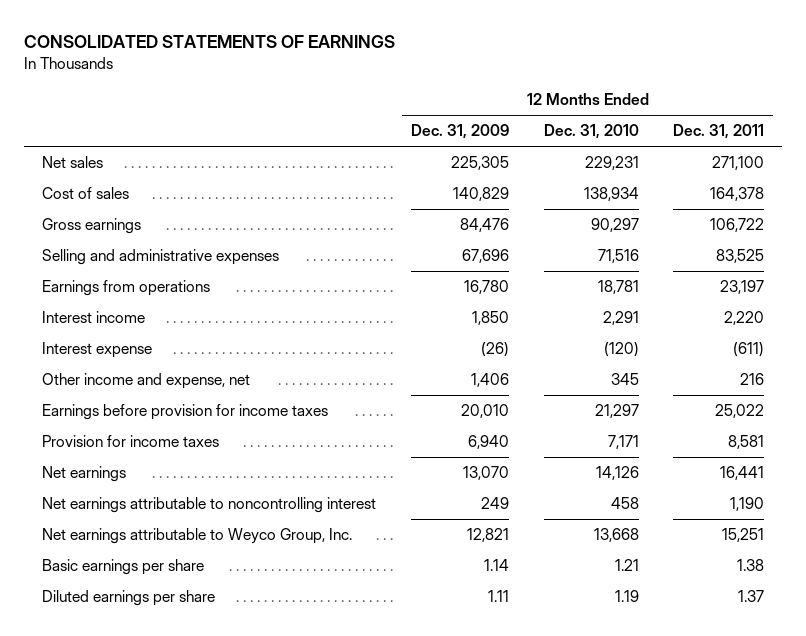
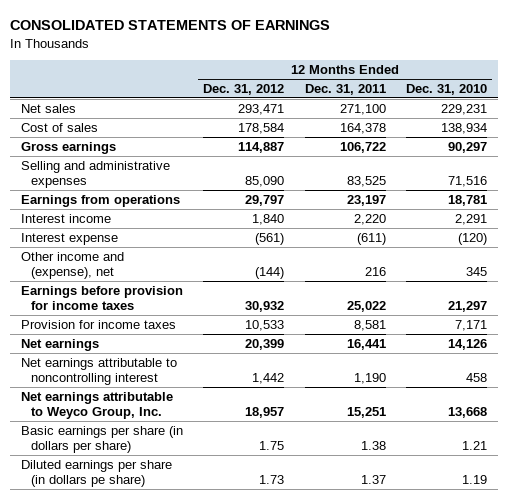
- | 12 Months Ended Dec. 31, 2009 | 12 Months Ended Dec. 31, 2010 | 12 Months Ended Dec. 31, 2011
+ | 12 Months Ended Dec. 31, 2012 | 12 Months Ended Dec. 31, 2011 | 12 Months Ended Dec. 31, 2010
- Other income and expense, net | 1,406 | 345 | 216
+ Other income and (expense), net | (144) | 216 | 345
- Basic earnings per share | 1.14 | 1.21 | 1.38
- Diluted earnings per share | 1.11 | 1.19 | 1.37
+ Basic earnings per share (in dollars per share) | 1.75 | 1.38 | 1.21
+ Diluted earnings per share (in dollars pe share) | 1.73 | 1.37 | 1.19

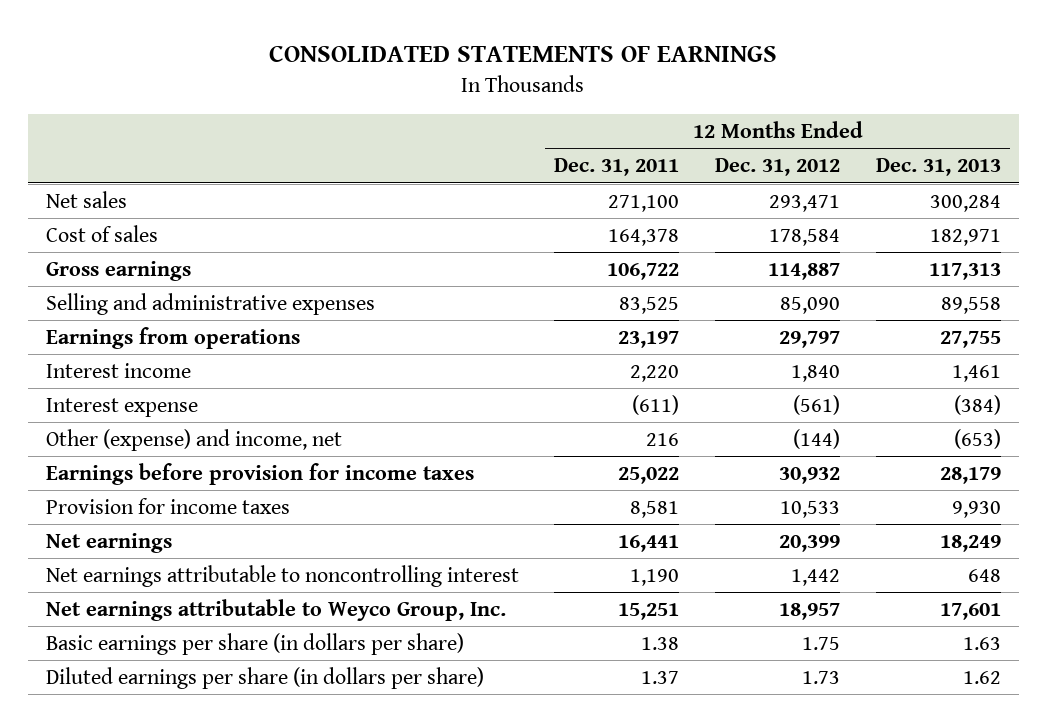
- | 12 Months Ended Dec. 31, 2012 | 12 Months Ended Dec. 31, 2011 | 12 Months Ended Dec. 31, 2010
+ | 12 Months Ended Dec. 31, 2011 | 12 Months Ended Dec. 31, 2012 | 12 Months Ended Dec. 31, 2013
- Other income and (expense), net | (144) | 216 | 345
+ Other (expense) and income, net | 216 | (144) | (653)
- Diluted earnings per share (in dollars pe share) | 1.73 | 1.37 | 1.19
+ Diluted earnings per share (in dollars per share) | 1.37 | 1.73 | 1.62

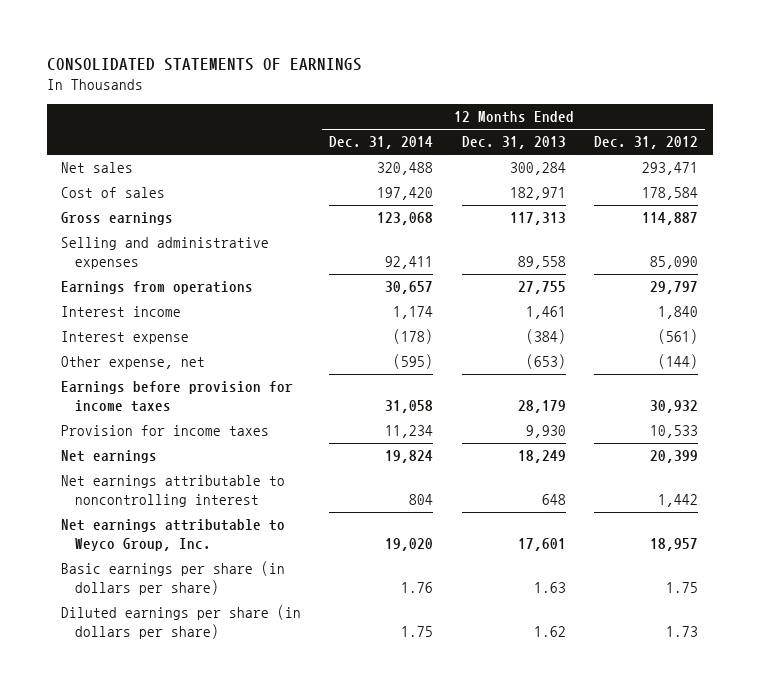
- | 12 Months Ended Dec. 31, 2011 | 12 Months Ended Dec. 31, 2012 | 12 Months Ended Dec. 31, 2013
+ | 12 Months Ended Dec. 31, 2014 | 12 Months Ended Dec. 31, 2013 | 12 Months Ended Dec. 31, 2012
- Other (expense) and income, net | 216 | (144) | (653)
+ Other expense, net | (595) | (653) | (144)

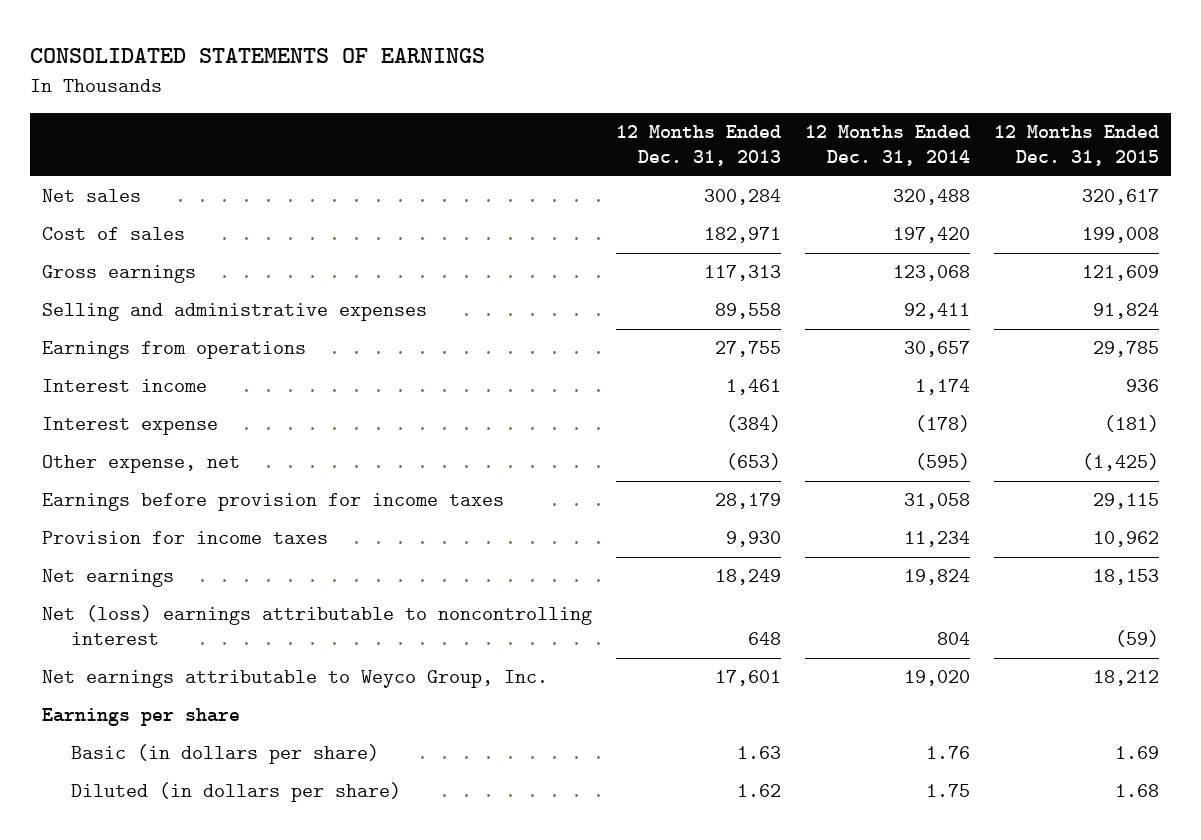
- | 12 Months Ended Dec. 31, 2014 | 12 Months Ended Dec. 31, 2013 | 12 Months Ended Dec. 31, 2012
+ | 12 Months Ended Dec. 31, 2013 | 12 Months Ended Dec. 31, 2014 | 12 Months Ended Dec. 31, 2015
- Net earnings attributable to noncontrolling interest | 804 | 648 | 1,442
+ Net (loss) earnings attributable to noncontrolling interest | 648 | 804 | (59)
- Basic earnings per share (in dollars per share) | 1.76 | 1.63 | 1.75
- Diluted earnings per share (in dollars per share) | 1.75 | 1.62 | 1.73
+ Earnings per share
+ Basic (in dollars per share) | 1.63 | 1.76 | 1.69
+ Diluted (in dollars per share) | 1.62 | 1.75 | 1.68

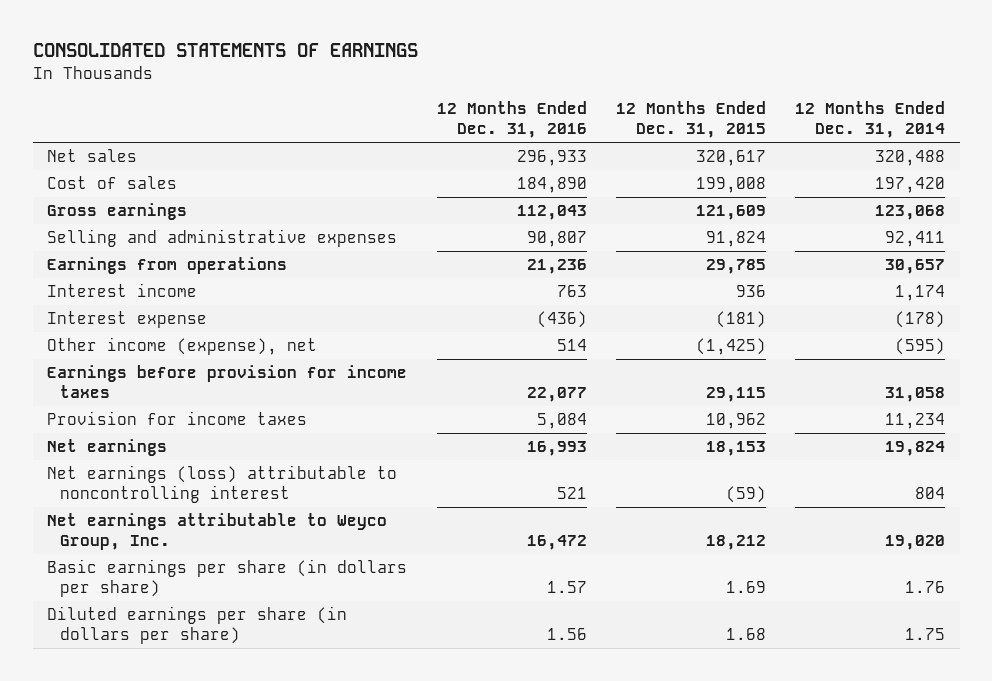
- | 12 Months Ended Dec. 31, 2013 | 12 Months Ended Dec. 31, 2014 | 12 Months Ended Dec. 31, 2015
+ | 12 Months Ended Dec. 31, 2016 | 12 Months Ended Dec. 31, 2015 | 12 Months Ended Dec. 31, 2014
- Other expense, net | (653) | (595) | (1,425)
+ Other income (expense), net | 514 | (1,425) | (595)
- Net (loss) earnings attributable to noncontrolling interest | 648 | 804 | (59)
+ Net earnings (loss) attributable to noncontrolling interest | 521 | (59) | 804
- Earnings per share
- Basic (in dollars per share) | 1.63 | 1.76 | 1.69
- Diluted (in dollars per share) | 1.62 | 1.75 | 1.68
+ Basic earnings per share (in dollars per share) | 1.57 | 1.69 | 1.76
+ Diluted earnings per share (in dollars per share) | 1.56 | 1.68 | 1.75

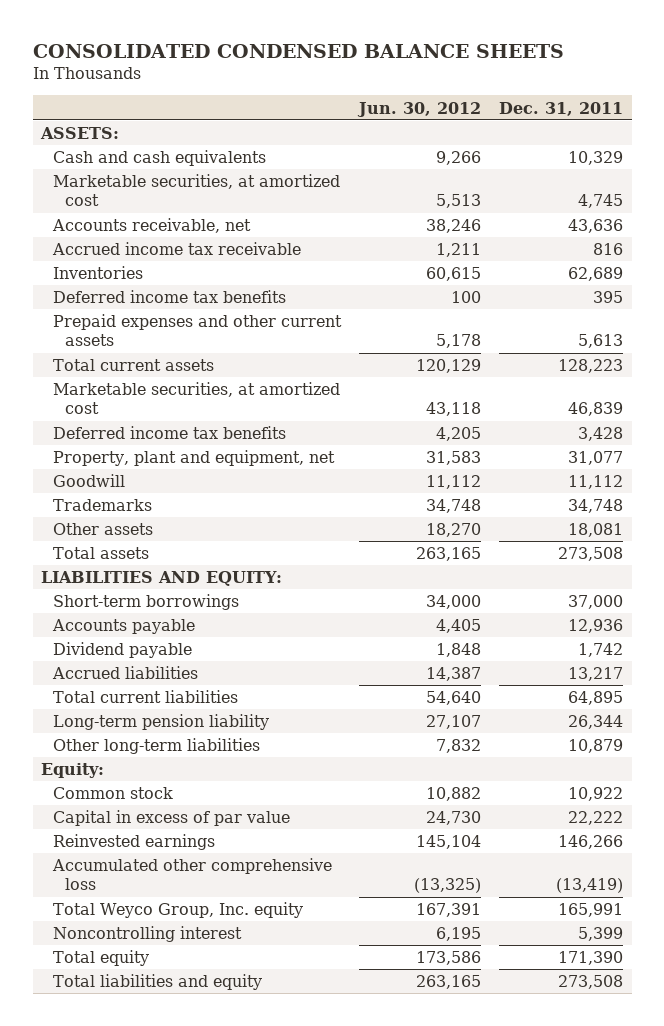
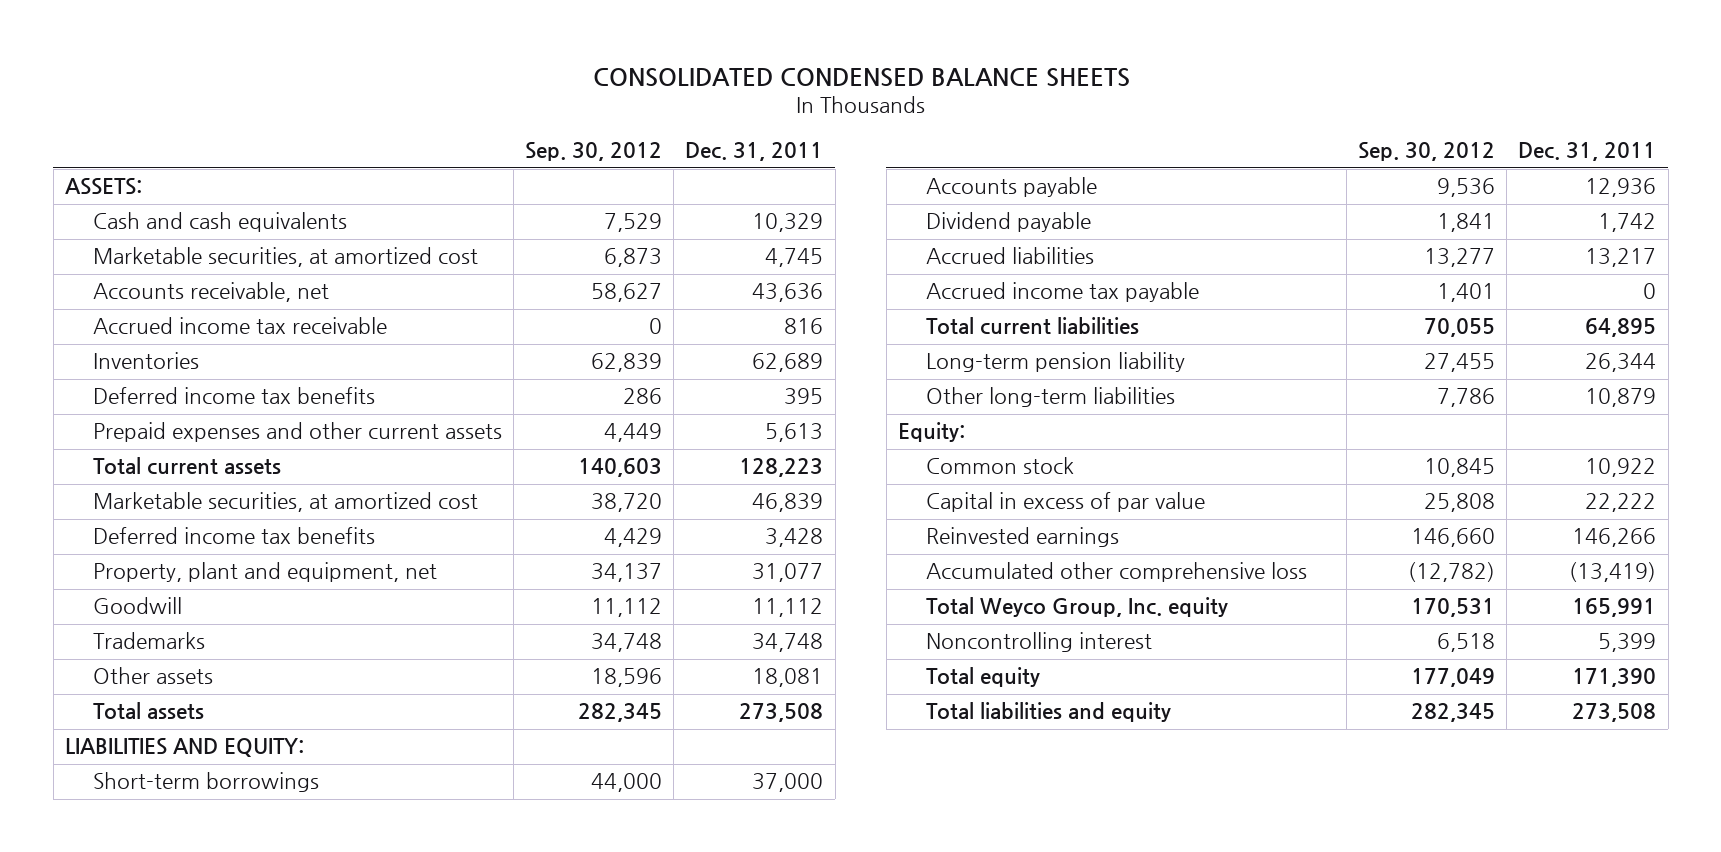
- | Jun. 30, 2012 | Dec. 31, 2011
+ | Sep. 30, 2012 | Dec. 31, 2011
+ Accrued income tax payable | 1,401 | 0

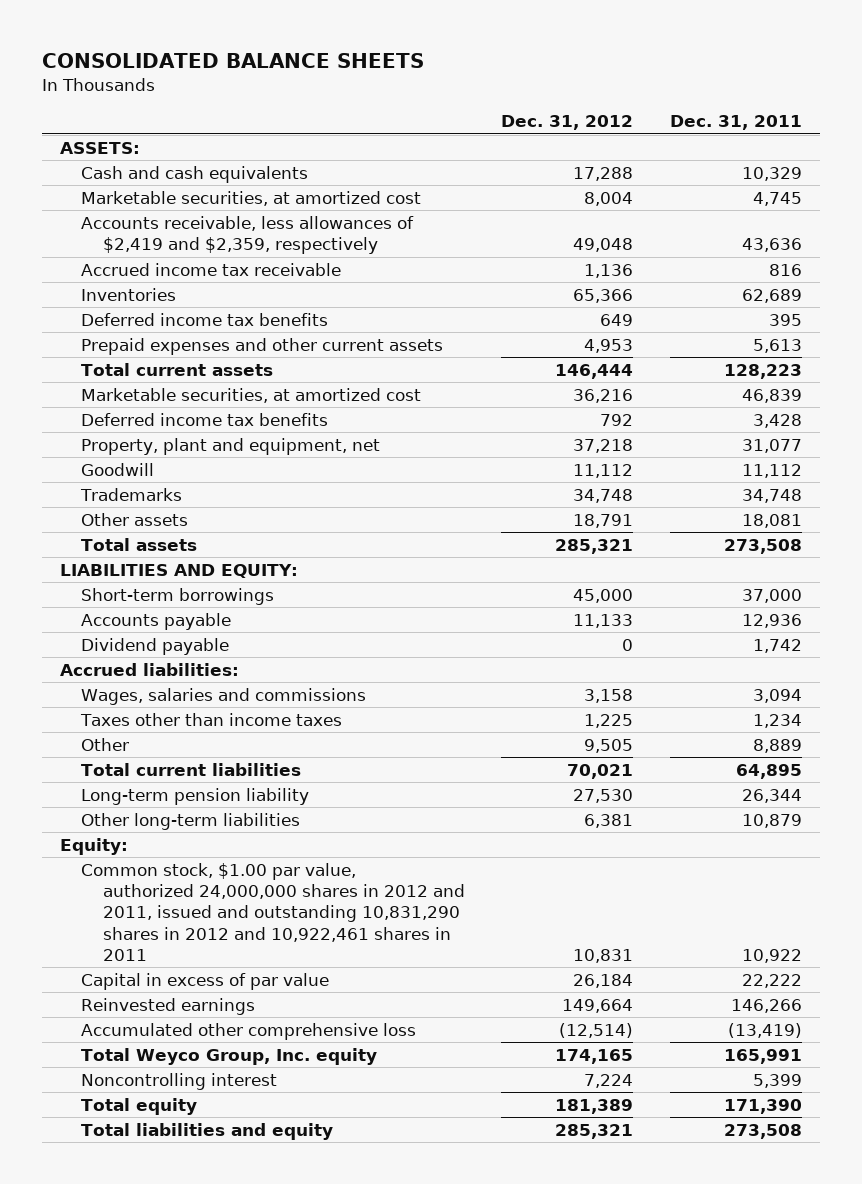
- CONSOLIDATED CONDENSED BALANCE SHEETS
+ CONSOLIDATED BALANCE SHEETS
- | Sep. 30, 2012 | Dec. 31, 2011
+ | Dec. 31, 2012 | Dec. 31, 2011
- Accounts receivable, net | 58,627 | 43,636
+ Accounts receivable, less allowances of $2,419 and $2,359, respectively | 49,048 | 43,636
- Accrued liabilities | 13,277 | 13,217
- Accrued income tax payable | 1,401 | 0
+ Accrued liabilities:
+ Wages, salaries and commissions | 3,158 | 3,094
+ Taxes other than income taxes | 1,225 | 1,234
+ Other | 9,505 | 8,889
- Common stock | 10,845 | 10,922
+ Common stock, $1.00 par value, authorized 24,000,000 shares in 2012 and 2011, issued and outstanding 10,831,290 shares in 2012 and 10,922,461 shares in 2011 | 10,831 | 10,922

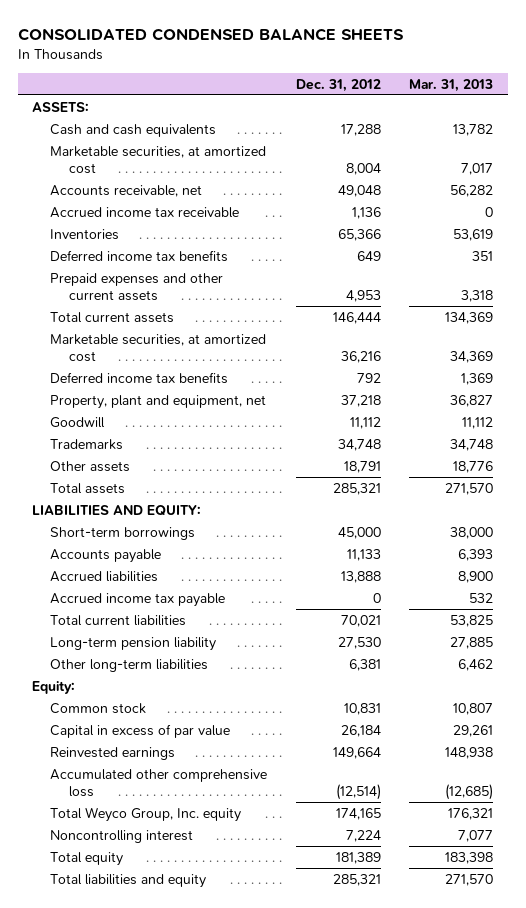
- CONSOLIDATED BALANCE SHEETS
+ CONSOLIDATED CONDENSED BALANCE SHEETS
- | Dec. 31, 2012 | Dec. 31, 2011
+ | Dec. 31, 2012 | Mar. 31, 2013
- Accounts receivable, less allowances of $2,419 and $2,359, respectively | 49,048 | 43,636
+ Accounts receivable, net | 49,048 | 56,282
- Dividend payable | 0 | 1,742
- Accrued liabilities:
- Wages, salaries and commissions | 3,158 | 3,094
- Taxes other than income taxes | 1,225 | 1,234
- Other | 9,505 | 8,889
+ Accrued liabilities | 13,888 | 8,900
+ Accrued income tax payable | 0 | 532
- Common stock, $1.00 par value, authorized 24,000,000 shares in 2012 and 2011, issued and outstanding 10,831,290 shares in 2012 and 10,922,461 shares in 2011 | 10,831 | 10,922
+ Common stock | 10,831 | 10,807

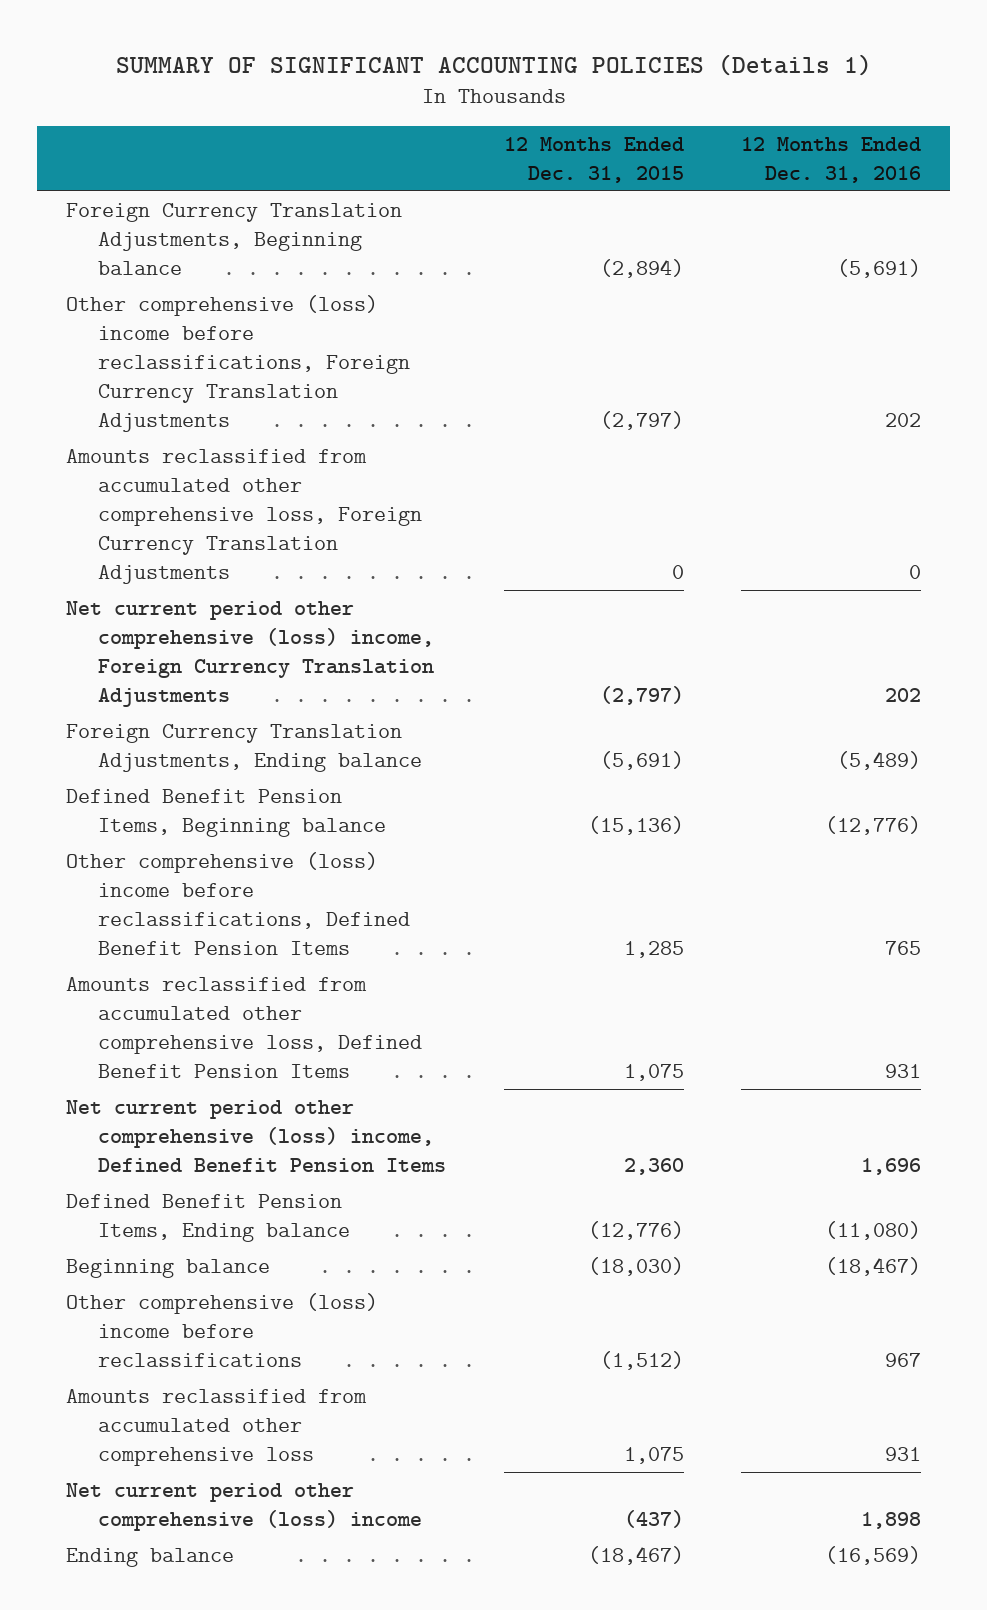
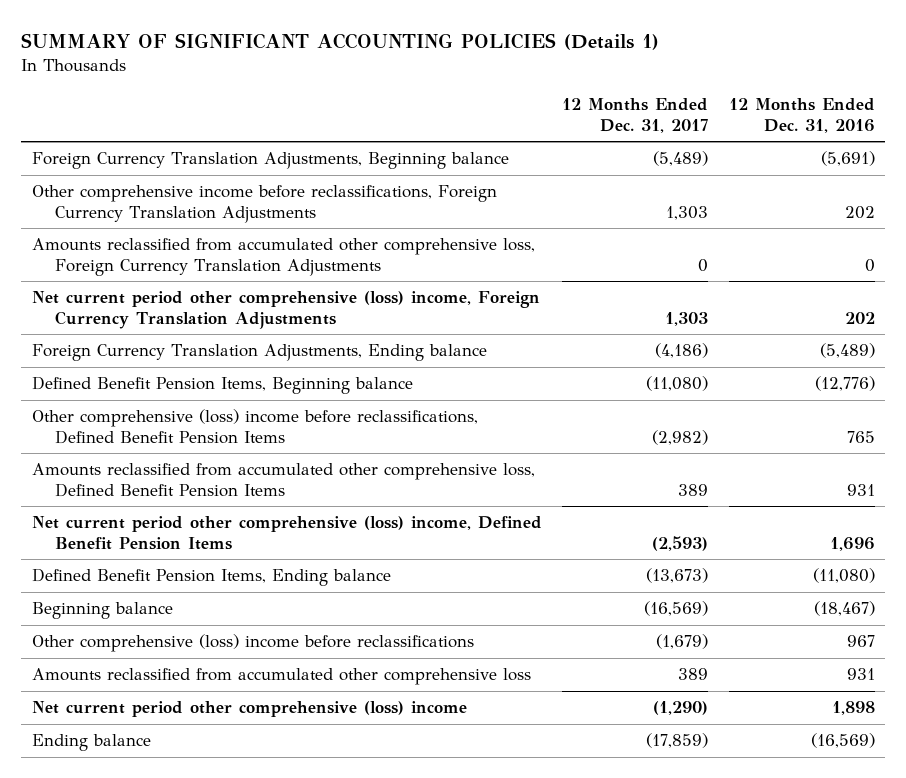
- | 12 Months Ended Dec. 31, 2015 | 12 Months Ended Dec. 31, 2016
+ | 12 Months Ended Dec. 31, 2017 | 12 Months Ended Dec. 31, 2016
- Other comprehensive (loss) income before reclassifications, Foreign Currency Translation Adjustments | (2,797) | 202
+ Other comprehensive income before reclassifications, Foreign Currency Translation Adjustments | 1,303 | 202

